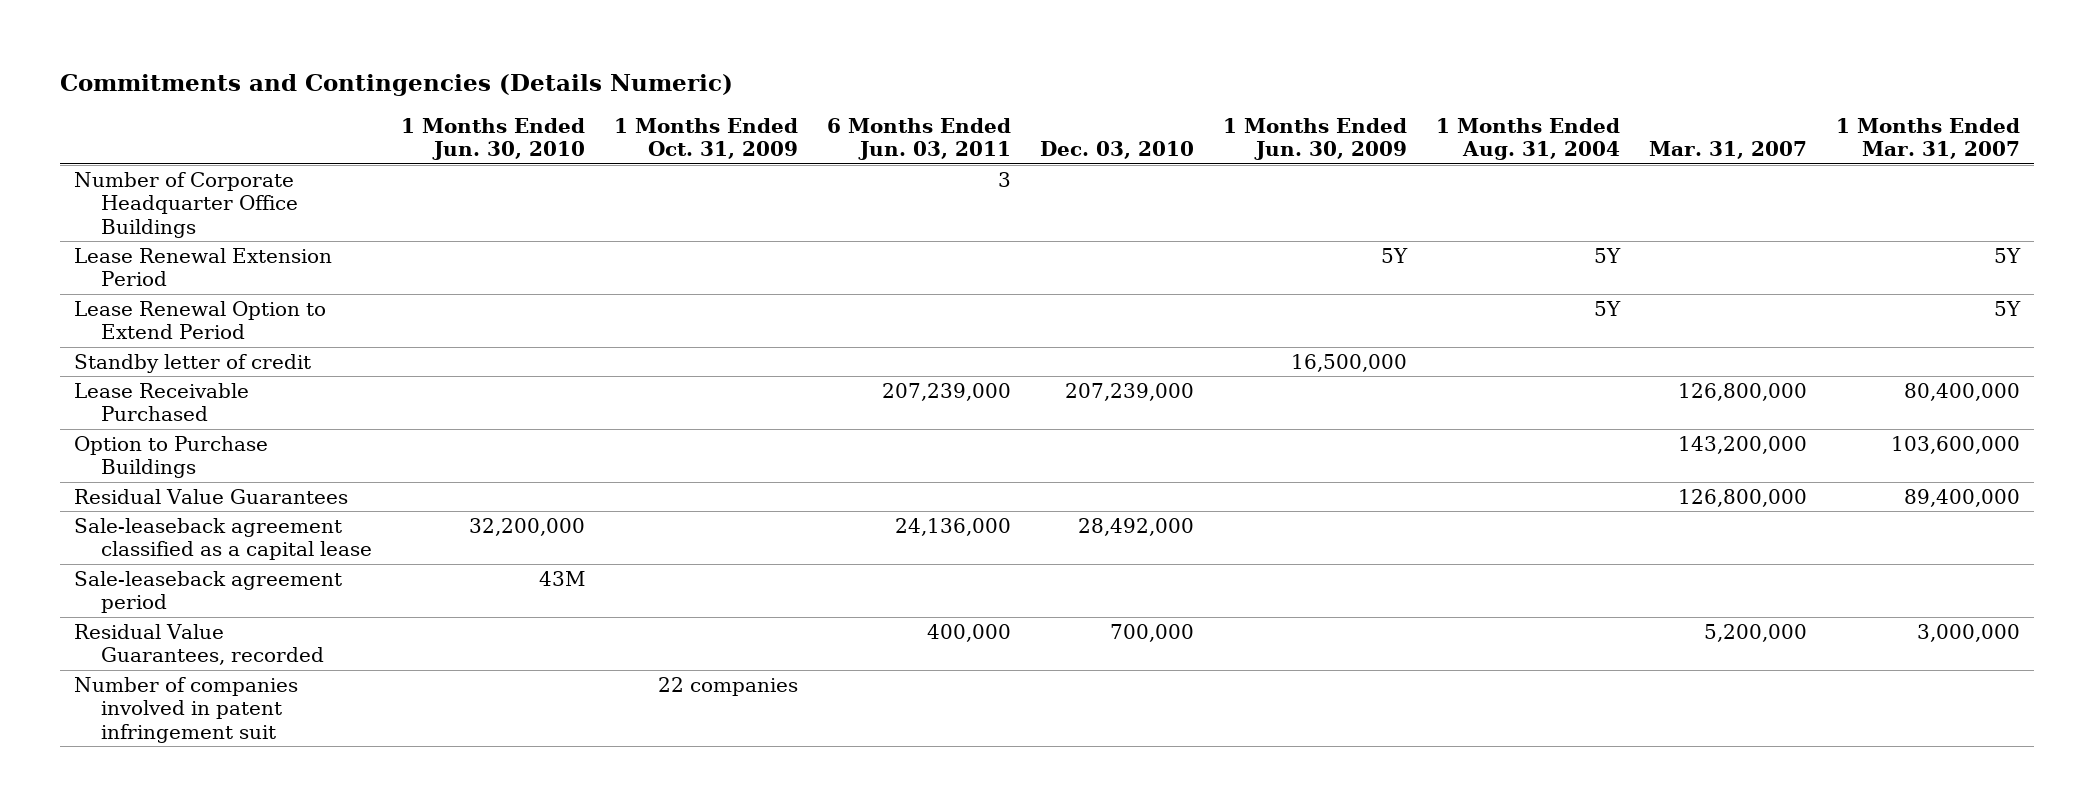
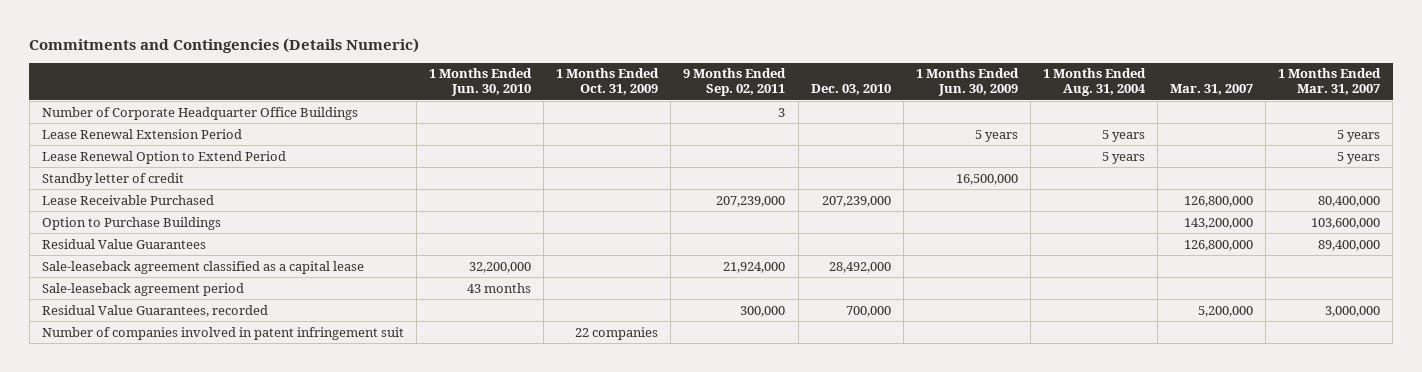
- | 1 Months Ended Jun. 30, 2010 | 1 Months Ended Oct. 31, 2009 | 6 Months Ended Jun. 03, 2011 | Dec. 03, 2010 | 1 Months Ended Jun. 30, 2009 | 1 Months Ended Aug. 31, 2004 | Mar. 31, 2007 | 1 Months Ended Mar. 31, 2007
+ | 1 Months Ended Jun. 30, 2010 | 1 Months Ended Oct. 31, 2009 | 9 Months Ended Sep. 02, 2011 | Dec. 03, 2010 | 1 Months Ended Jun. 30, 2009 | 1 Months Ended Aug. 31, 2004 | Mar. 31, 2007 | 1 Months Ended Mar. 31, 2007
- Lease Renewal Extension Period | | | | | 5Y | 5Y | | 5Y
- Lease Renewal Option to Extend Period | | | | | | 5Y | | 5Y
+ Lease Renewal Extension Period | | | | | 5 years | 5 years | | 5 years
+ Lease Renewal Option to Extend Period | | | | | | 5 years | | 5 years
- Sale-leaseback agreement period | 43M | | | | | | |
+ Sale-leaseback agreement period | 43 months | | | | | | |

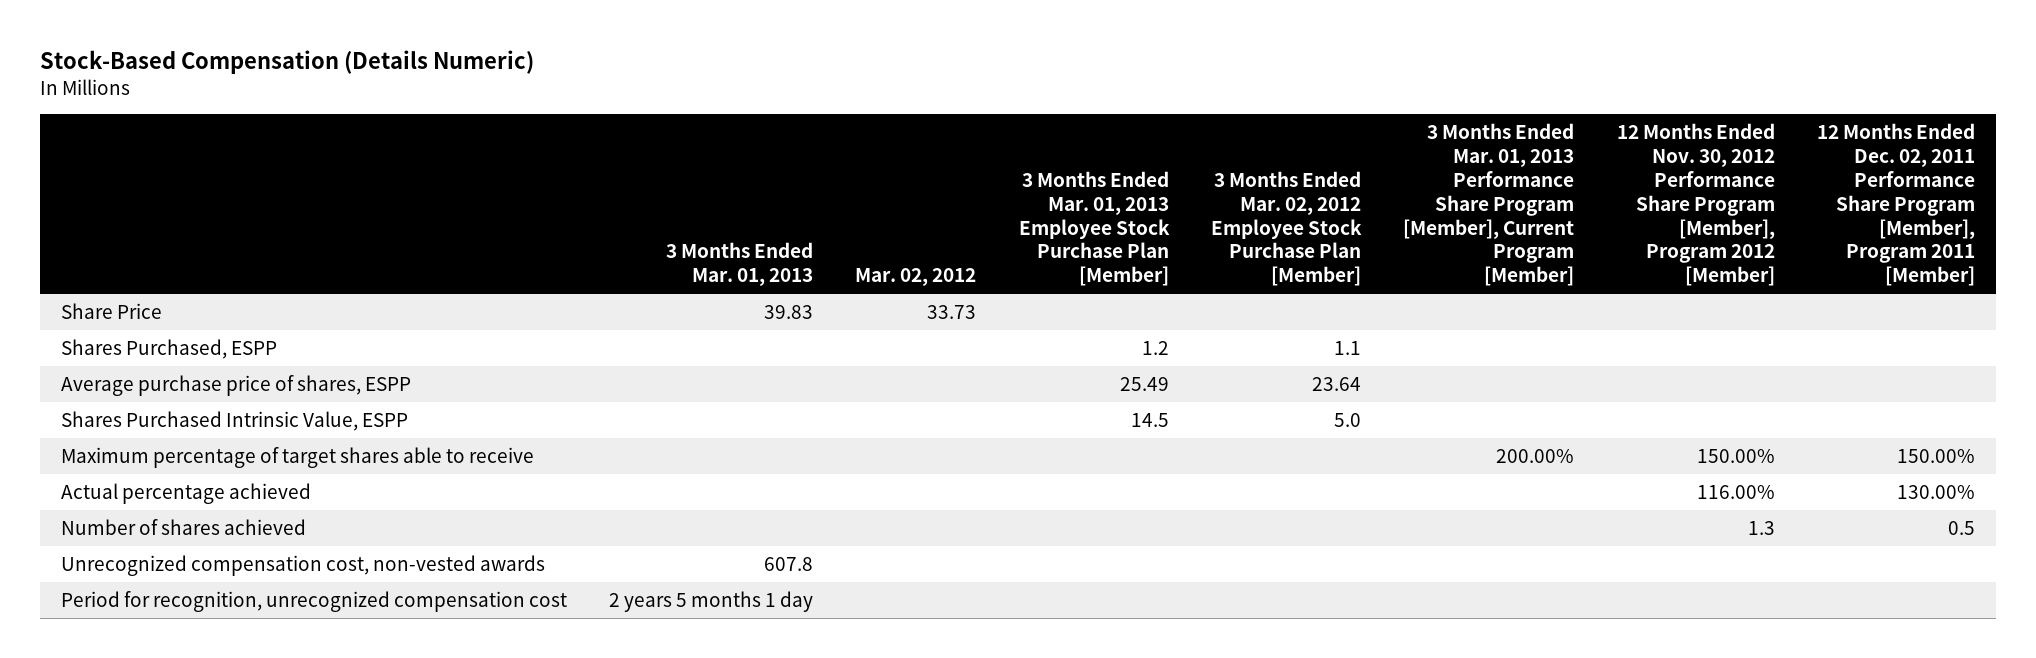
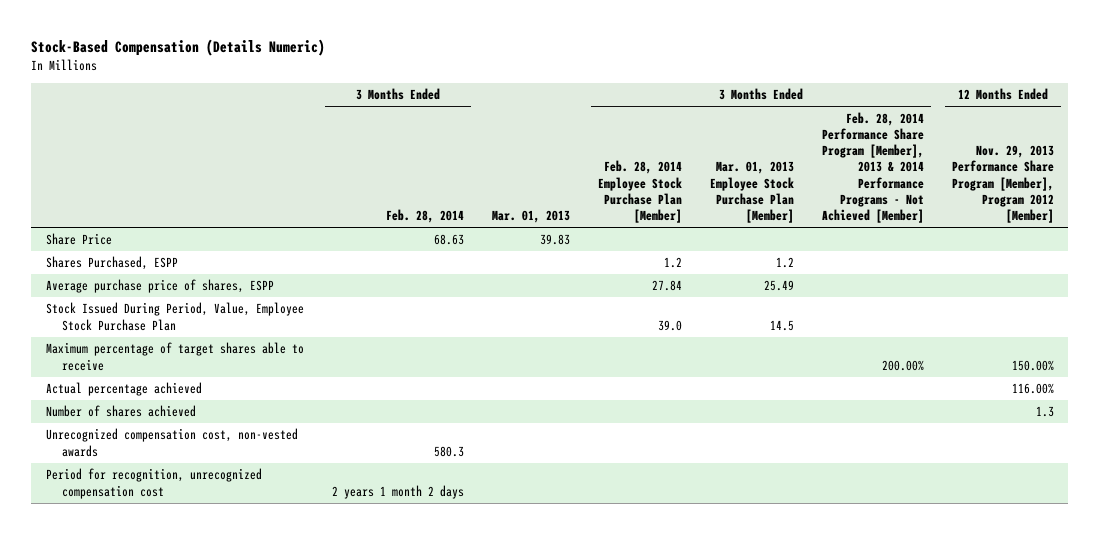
- | 3 Months Ended Mar. 01, 2013 | Mar. 02, 2012 | 3 Months Ended Mar. 01, 2013 Employee Stock Purchase Plan [Member] | 3 Months Ended Mar. 02, 2012 Employee Stock Purchase Plan [Member] | 3 Months Ended Mar. 01, 2013 Performance Share Program [Member], Current Program [Member] | 12 Months Ended Nov. 30, 2012 Performance Share Program [Member], Program 2012 [Member] | 12 Months Ended Dec. 02, 2011 Performance Share Program [Member], Program 2011 [Member]
+ | 3 Months Ended Feb. 28, 2014 | Mar. 01, 2013 | 3 Months Ended Feb. 28, 2014 Employee Stock Purchase Plan [Member] | 3 Months Ended Mar. 01, 2013 Employee Stock Purchase Plan [Member] | 3 Months Ended Feb. 28, 2014 Performance Share Program [Member], 2013 & 2014 Performance Programs - Not Achieved [Member] | 12 Months Ended Nov. 29, 2013 Performance Share Program [Member], Program 2012 [Member]
- Shares Purchased Intrinsic Value, ESPP | | | 14.5 | 5.0 | | |
+ Stock Issued During Period, Value, Employee Stock Purchase Plan | | | 39.0 | 14.5 | |

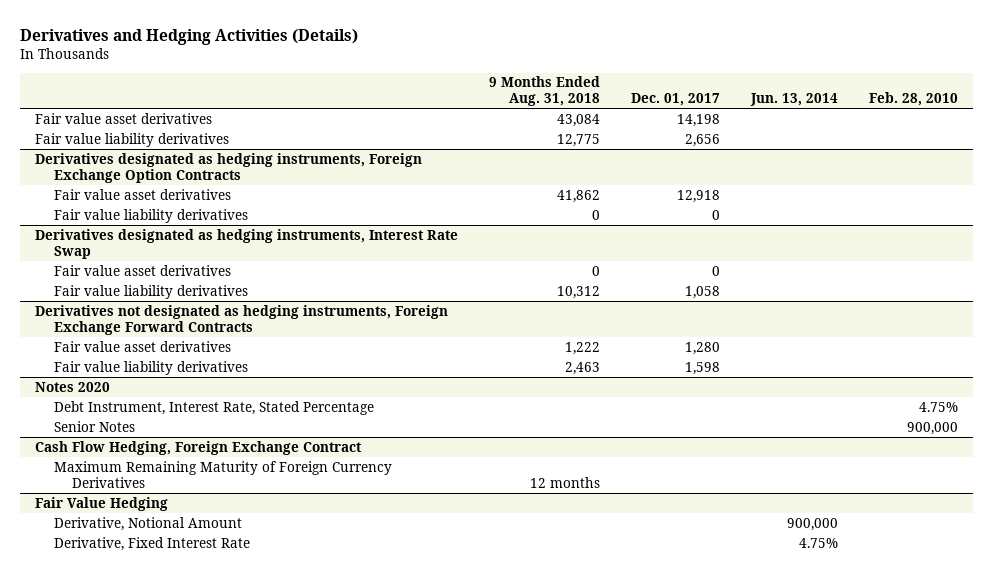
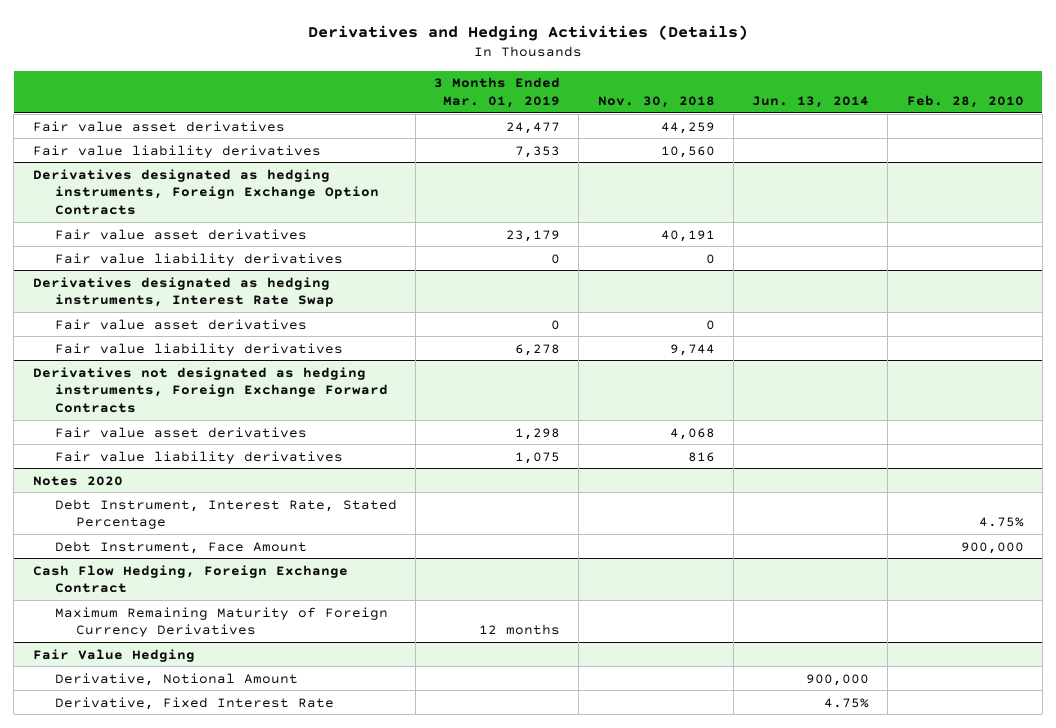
- | 9 Months Ended Aug. 31, 2018 | Dec. 01, 2017 | Jun. 13, 2014 | Feb. 28, 2010
+ | 3 Months Ended Mar. 01, 2019 | Nov. 30, 2018 | Jun. 13, 2014 | Feb. 28, 2010
@ Notes 2020
- Senior Notes | | | | 900,000
+ Debt Instrument, Face Amount | | | | 900,000

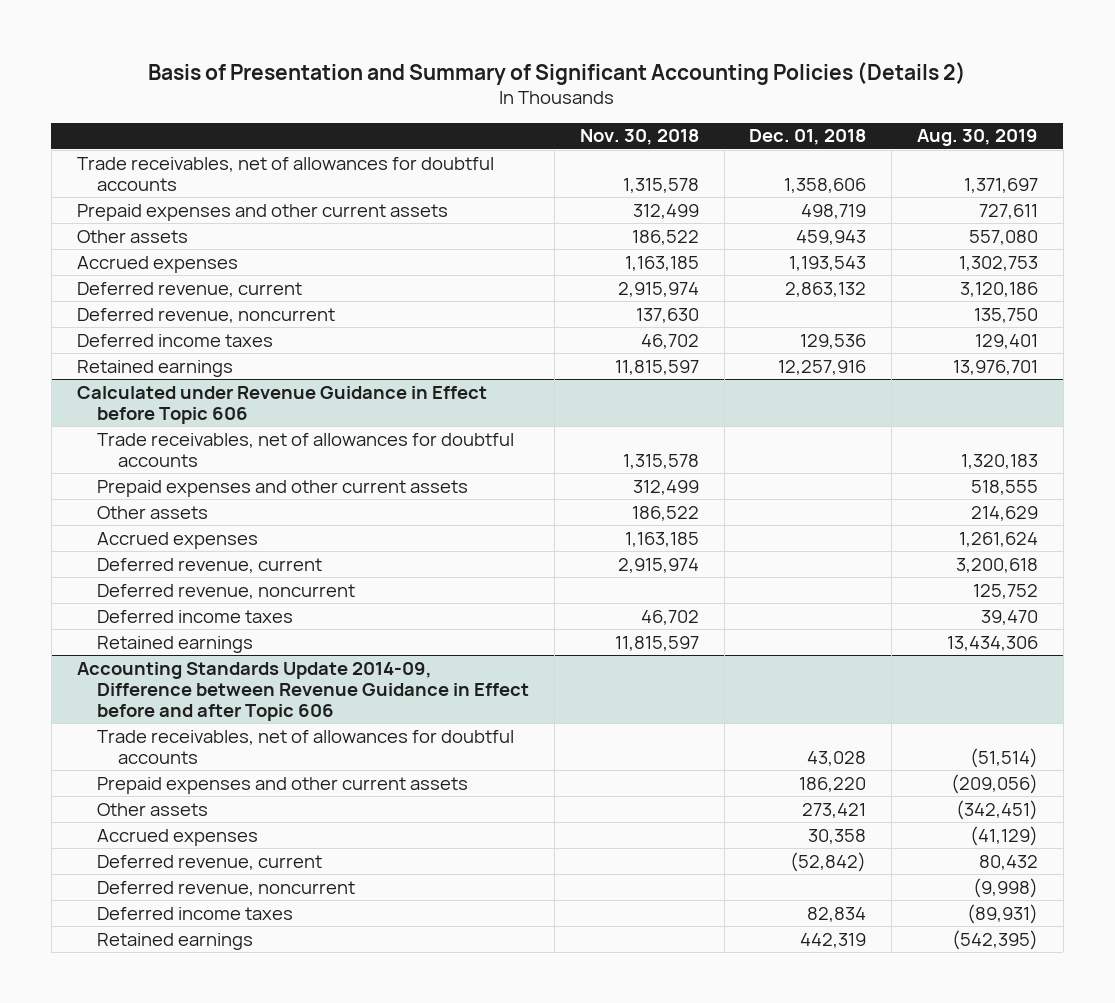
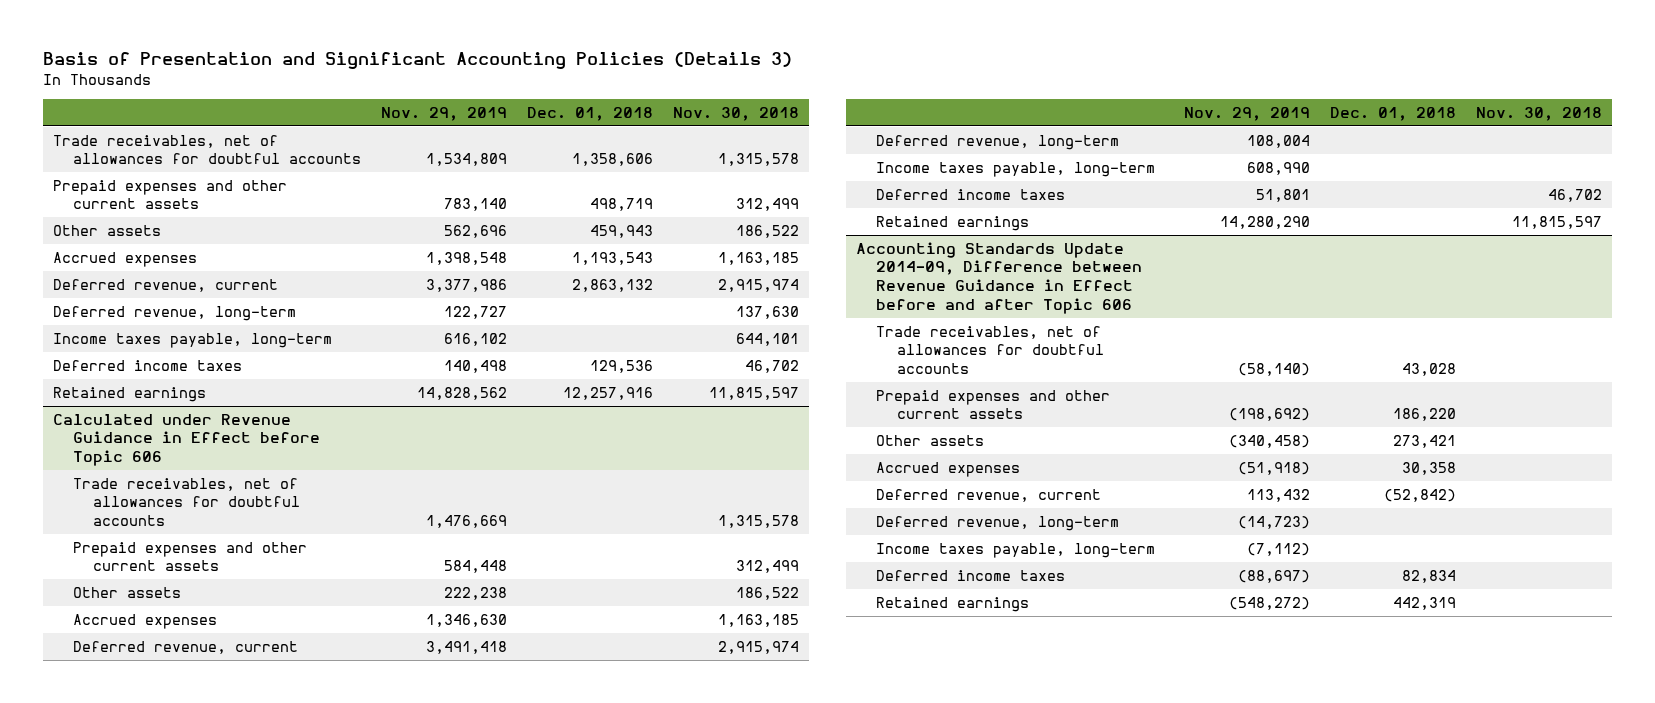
- Basis of Presentation and Summary of Significant Accounting Policies (Details 2)
+ Basis of Presentation and Significant Accounting Policies (Details 3)
- | Nov. 30, 2018 | Dec. 01, 2018 | Aug. 30, 2019
+ | Nov. 29, 2019 | Dec. 01, 2018 | Nov. 30, 2018
- Deferred revenue, noncurrent | 137,630 | | 135,750
+ Deferred revenue, long-term | 122,727 | | 137,630
+ Income taxes payable, long-term | 616,102 | | 644,101
@ Calculated under Revenue Guidance in Effect before Topic 606
- Deferred revenue, noncurrent | | | 125,752
+ Deferred revenue, long-term | 108,004 | |
+ Income taxes payable, long-term | 608,990 | |
@ Accounting Standards Update 2014-09, Difference between Revenue Guidance in Effect before and after Topic 606
- Deferred revenue, noncurrent | | | (9,998)
+ Deferred revenue, long-term | (14,723) | |
+ Income taxes payable, long-term | (7,112) | |

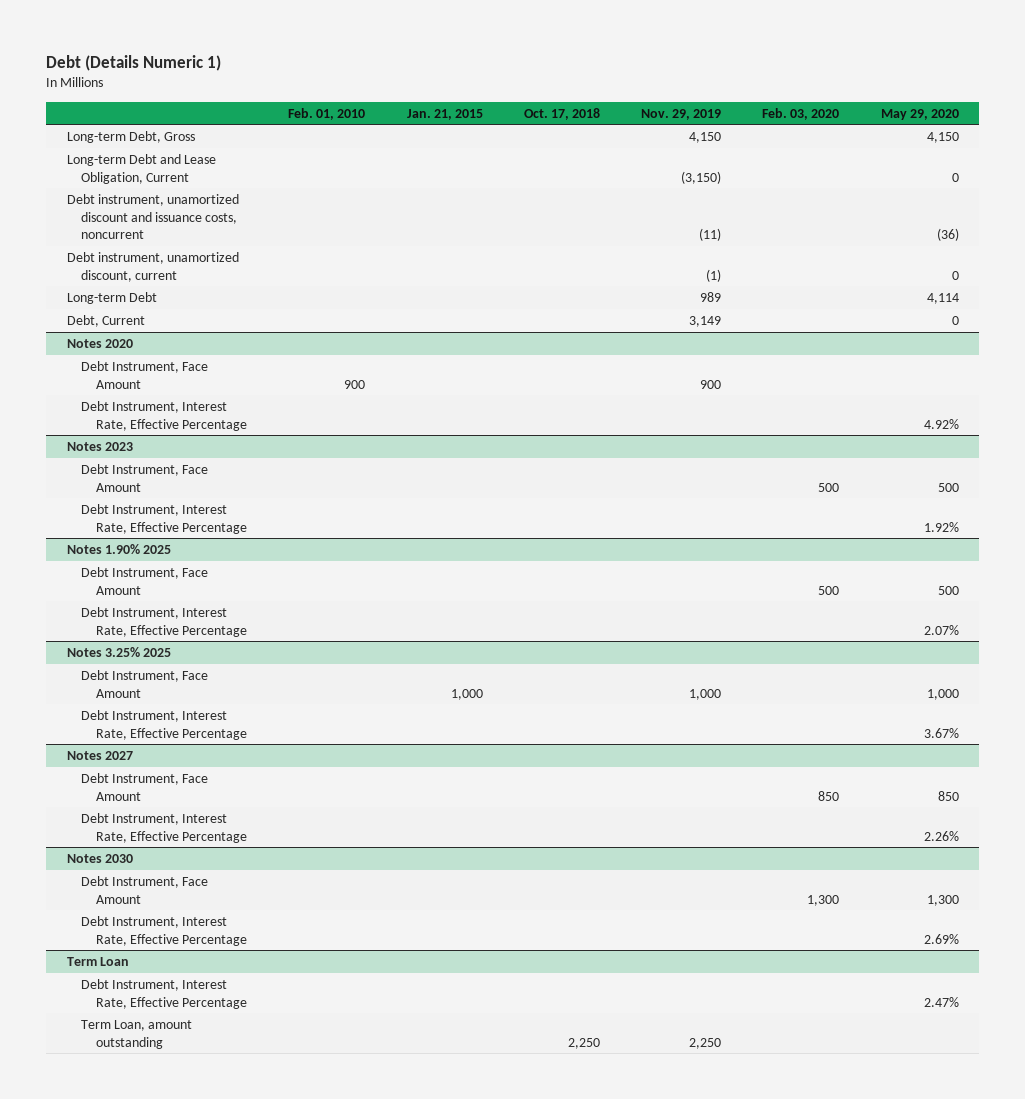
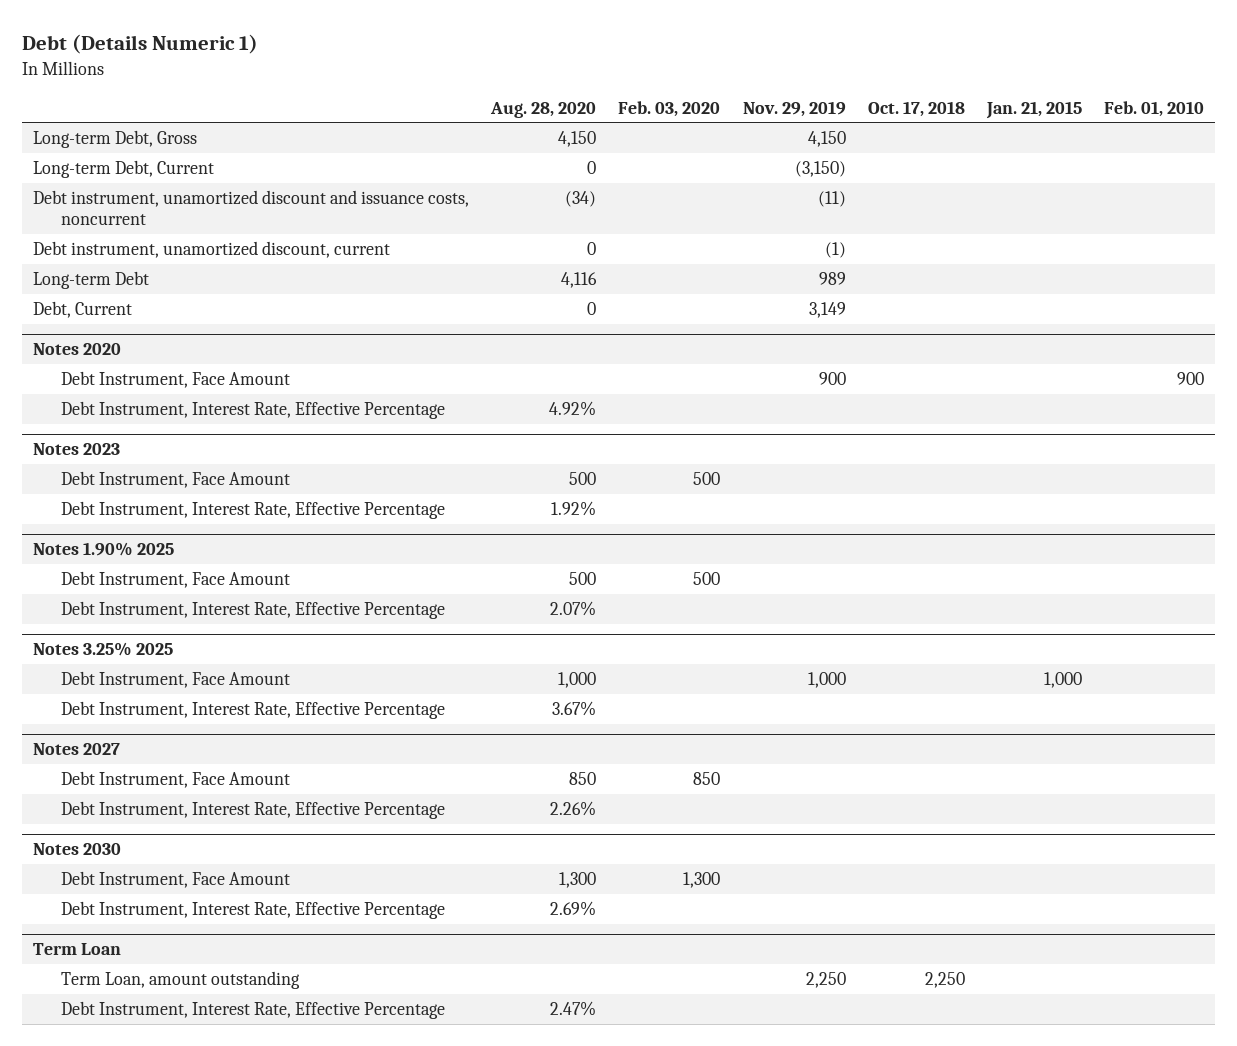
- | Feb. 01, 2010 | Jan. 21, 2015 | Oct. 17, 2018 | Nov. 29, 2019 | Feb. 03, 2020 | May 29, 2020
+ | Aug. 28, 2020 | Feb. 03, 2020 | Nov. 29, 2019 | Oct. 17, 2018 | Jan. 21, 2015 | Feb. 01, 2010
- Long-term Debt and Lease Obligation, Current | | | | (3,150) | | 0
+ Long-term Debt, Current | 0 | | (3,150) | | |
@ Term Loan
moved down: Debt Instrument, Interest Rate, Effective Percentage | 2.47% | | | | |

